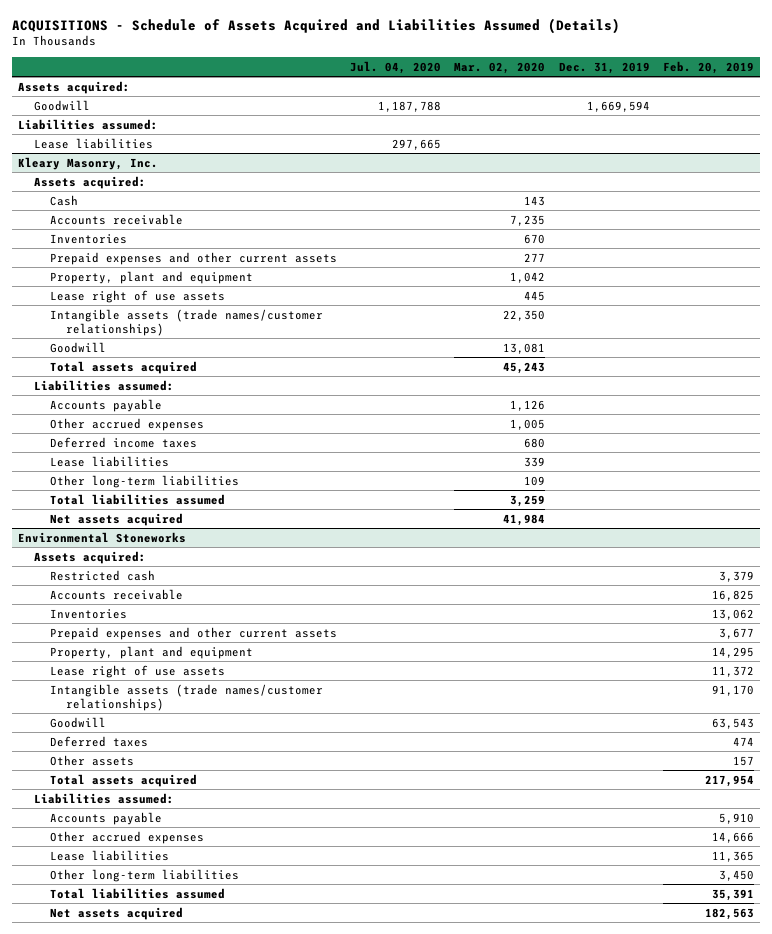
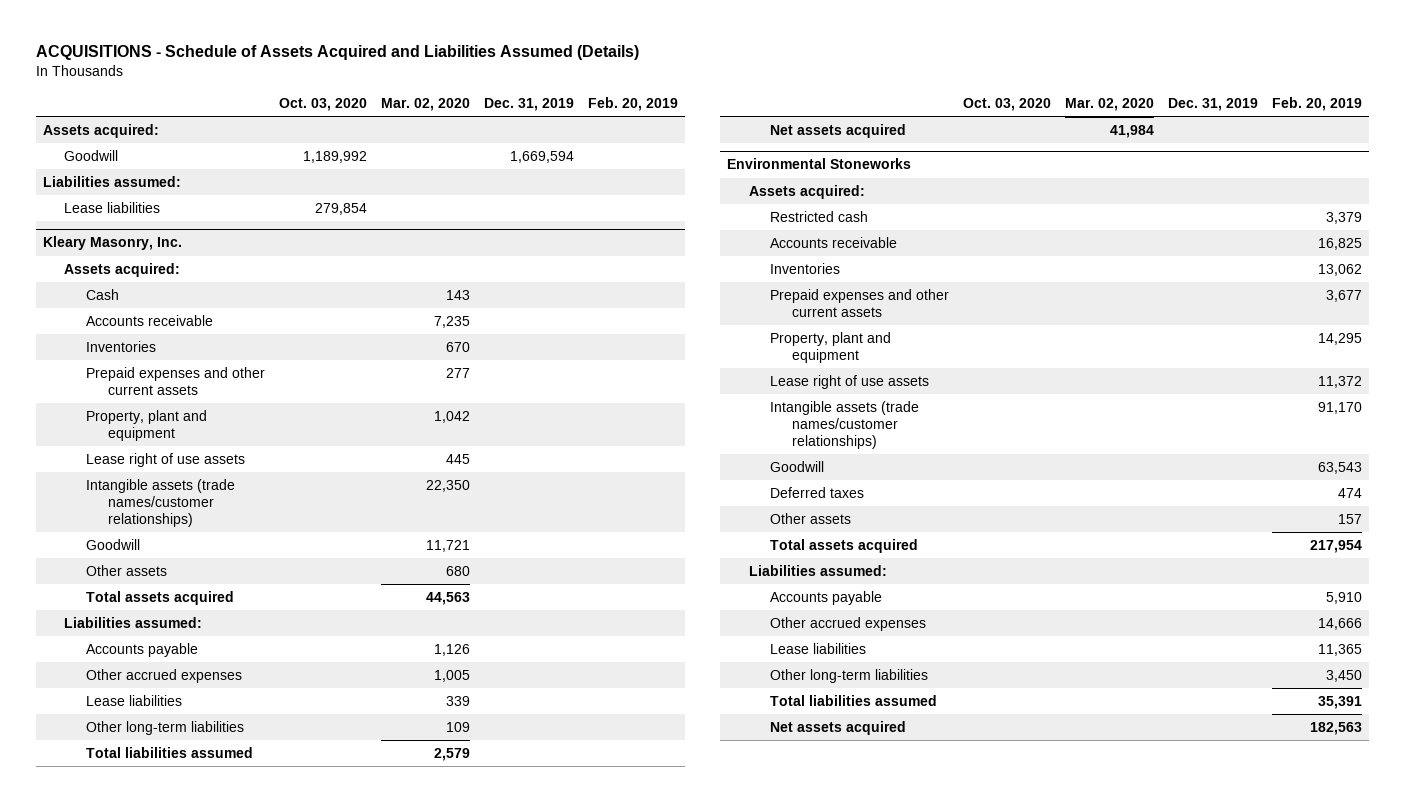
- | Jul. 04, 2020 | Mar. 02, 2020 | Dec. 31, 2019 | Feb. 20, 2019
+ | Oct. 03, 2020 | Mar. 02, 2020 | Dec. 31, 2019 | Feb. 20, 2019
@ Kleary Masonry, Inc.
- Goodwill | | 13,081 | |
- Total assets acquired | | 45,243 | |
+ Goodwill | | 11,721 | |
+ Other assets | | 680 | |
+ Total assets acquired | | 44,563 | |
- Deferred income taxes | | 680 | |
- Total liabilities assumed | | 3,259 | |
+ Total liabilities assumed | | 2,579 | |

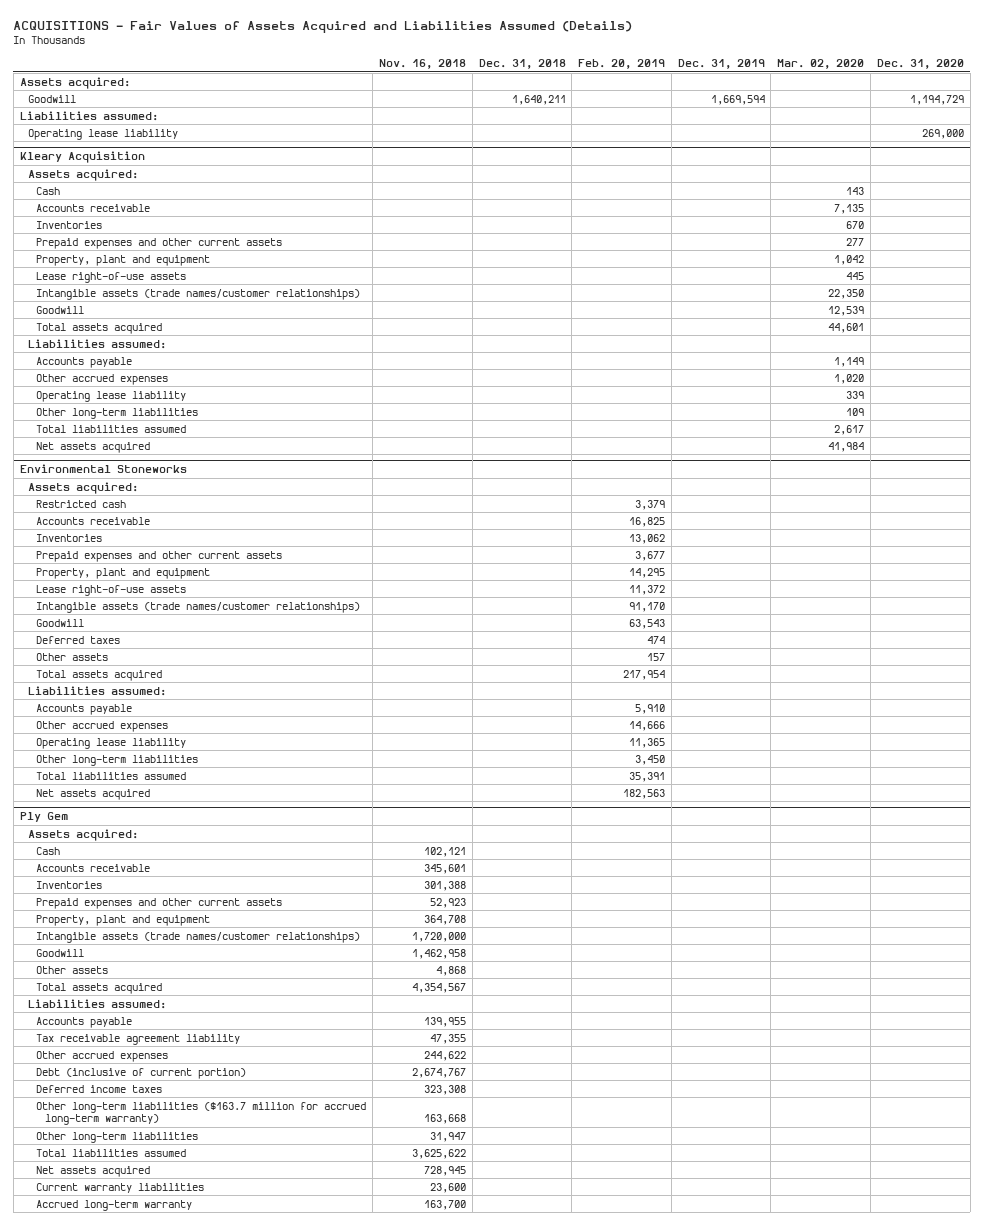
- ACQUISITIONS - Schedule of Assets Acquired and Liabilities Assumed (Details)
+ ACQUISITIONS - Fair Values of Assets Acquired and Liabilities Assumed (Details)
- | Oct. 03, 2020 | Mar. 02, 2020 | Dec. 31, 2019 | Feb. 20, 2019
+ | Nov. 16, 2018 | Dec. 31, 2018 | Feb. 20, 2019 | Dec. 31, 2019 | Mar. 02, 2020 | Dec. 31, 2020
- Lease liabilities | 279,854 | | |
- Kleary Masonry, Inc.
+ Operating lease liability | | | | | | 269,000
+ Kleary Acquisition
- Accounts receivable | | 7,235 | |
+ Accounts receivable | | | | | 7,135 |
- Lease right of use assets | | 445 | |
+ Lease right-of-use assets | | | | | 445 |
- Goodwill | | 11,721 | |
- Other assets | | 680 | |
- Total assets acquired | | 44,563 | |
+ Goodwill | | | | | 12,539 |
+ Total assets acquired | | | | | 44,601 |
- Accounts payable | | 1,126 | |
- Other accrued expenses | | 1,005 | |
- Lease liabilities | | 339 | |
+ Accounts payable | | | | | 1,149 |
+ Other accrued expenses | | | | | 1,020 |
+ Operating lease liability | | | | | 339 |
- Total liabilities assumed | | 2,579 | |
+ Total liabilities assumed | | | | | 2,617 |
@ Environmental Stoneworks
- Lease right of use assets | | | | 11,372
+ Lease right-of-use assets | | | 11,372 | | |
- Lease liabilities | | | | 11,365
+ Operating lease liability | | | 11,365 | | |
+ Ply Gem
+ Assets acquired:
+ Cash | 102,121 | | | | |
+ Accounts receivable | 345,601 | | | | |
+ Inventories | 301,388 | | | | |
+ Prepaid expenses and other current assets | 52,923 | | | | |
+ Property, plant and equipment | 364,708 | | | | |
+ Intangible assets (trade names/customer relationships) | 1,720,000 | | | | |
+ Goodwill | 1,462,958 | | | | |
+ Other assets | 4,868 | | | | |
+ Total assets acquired | 4,354,567 | | | | |
+ Liabilities assumed:
+ Accounts payable | 139,955 | | | | |
+ Tax receivable agreement liability | 47,355 | | | | |
+ Other accrued expenses | 244,622 | | | | |
+ Debt (inclusive of current portion) | 2,674,767 | | | | |
+ Deferred income taxes | 323,308 | | | | |
+ Other long-term liabilities ($163.7 million for accrued long-term warranty) | 163,668 | | | | |
+ Other long-term liabilities | 31,947 | | | | |
+ Total liabilities assumed | 3,625,622 | | | | |
+ Net assets acquired | 728,945 | | | | |
+ Current warranty liabilities | 23,600 | | | | |
+ Accrued long-term warranty | 163,700 | | | | |

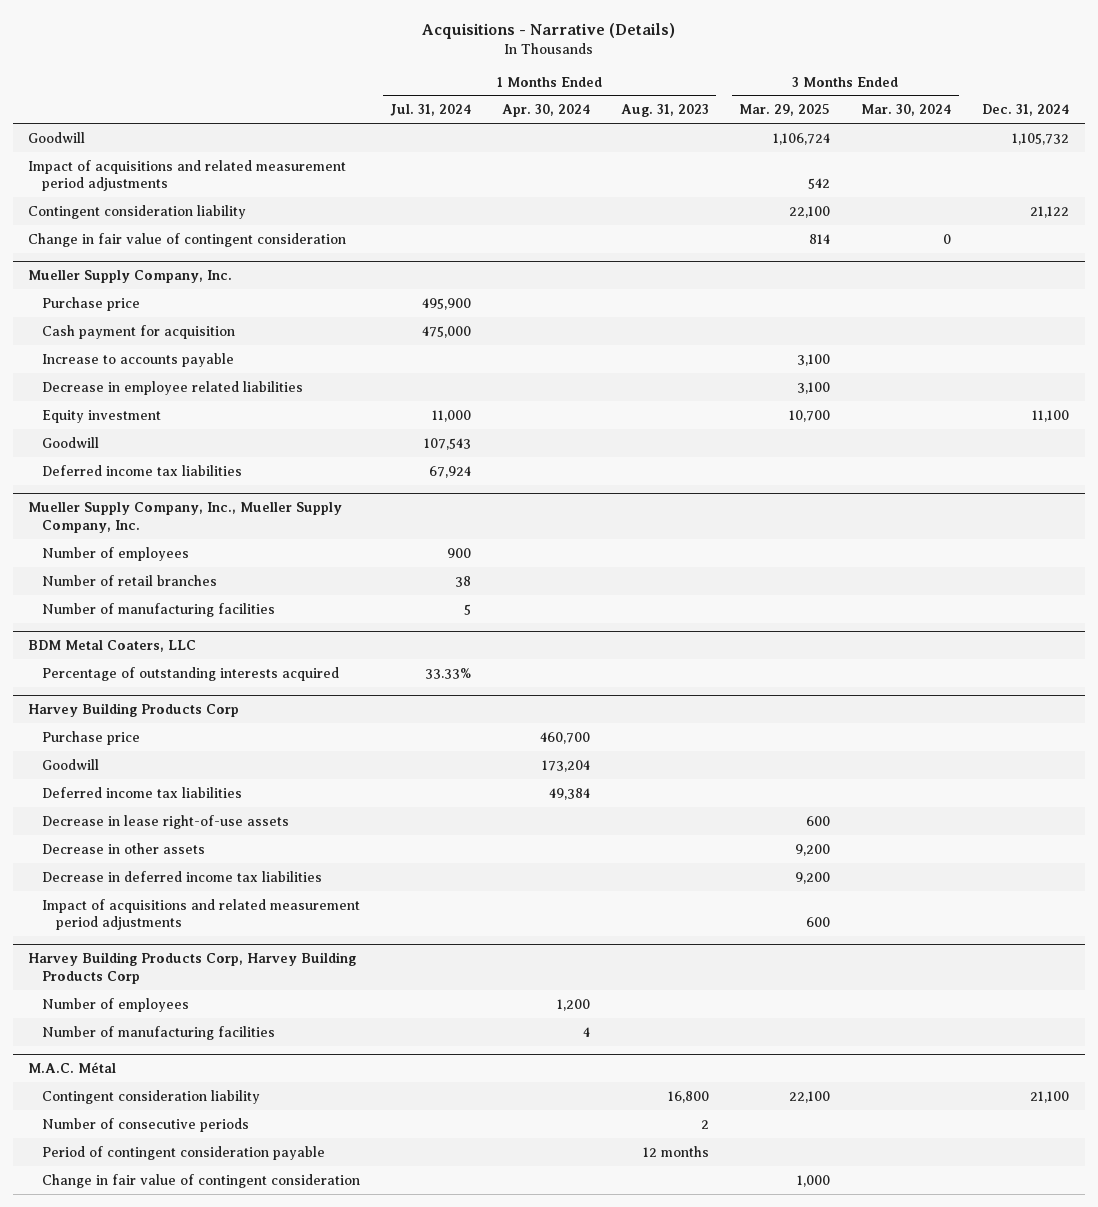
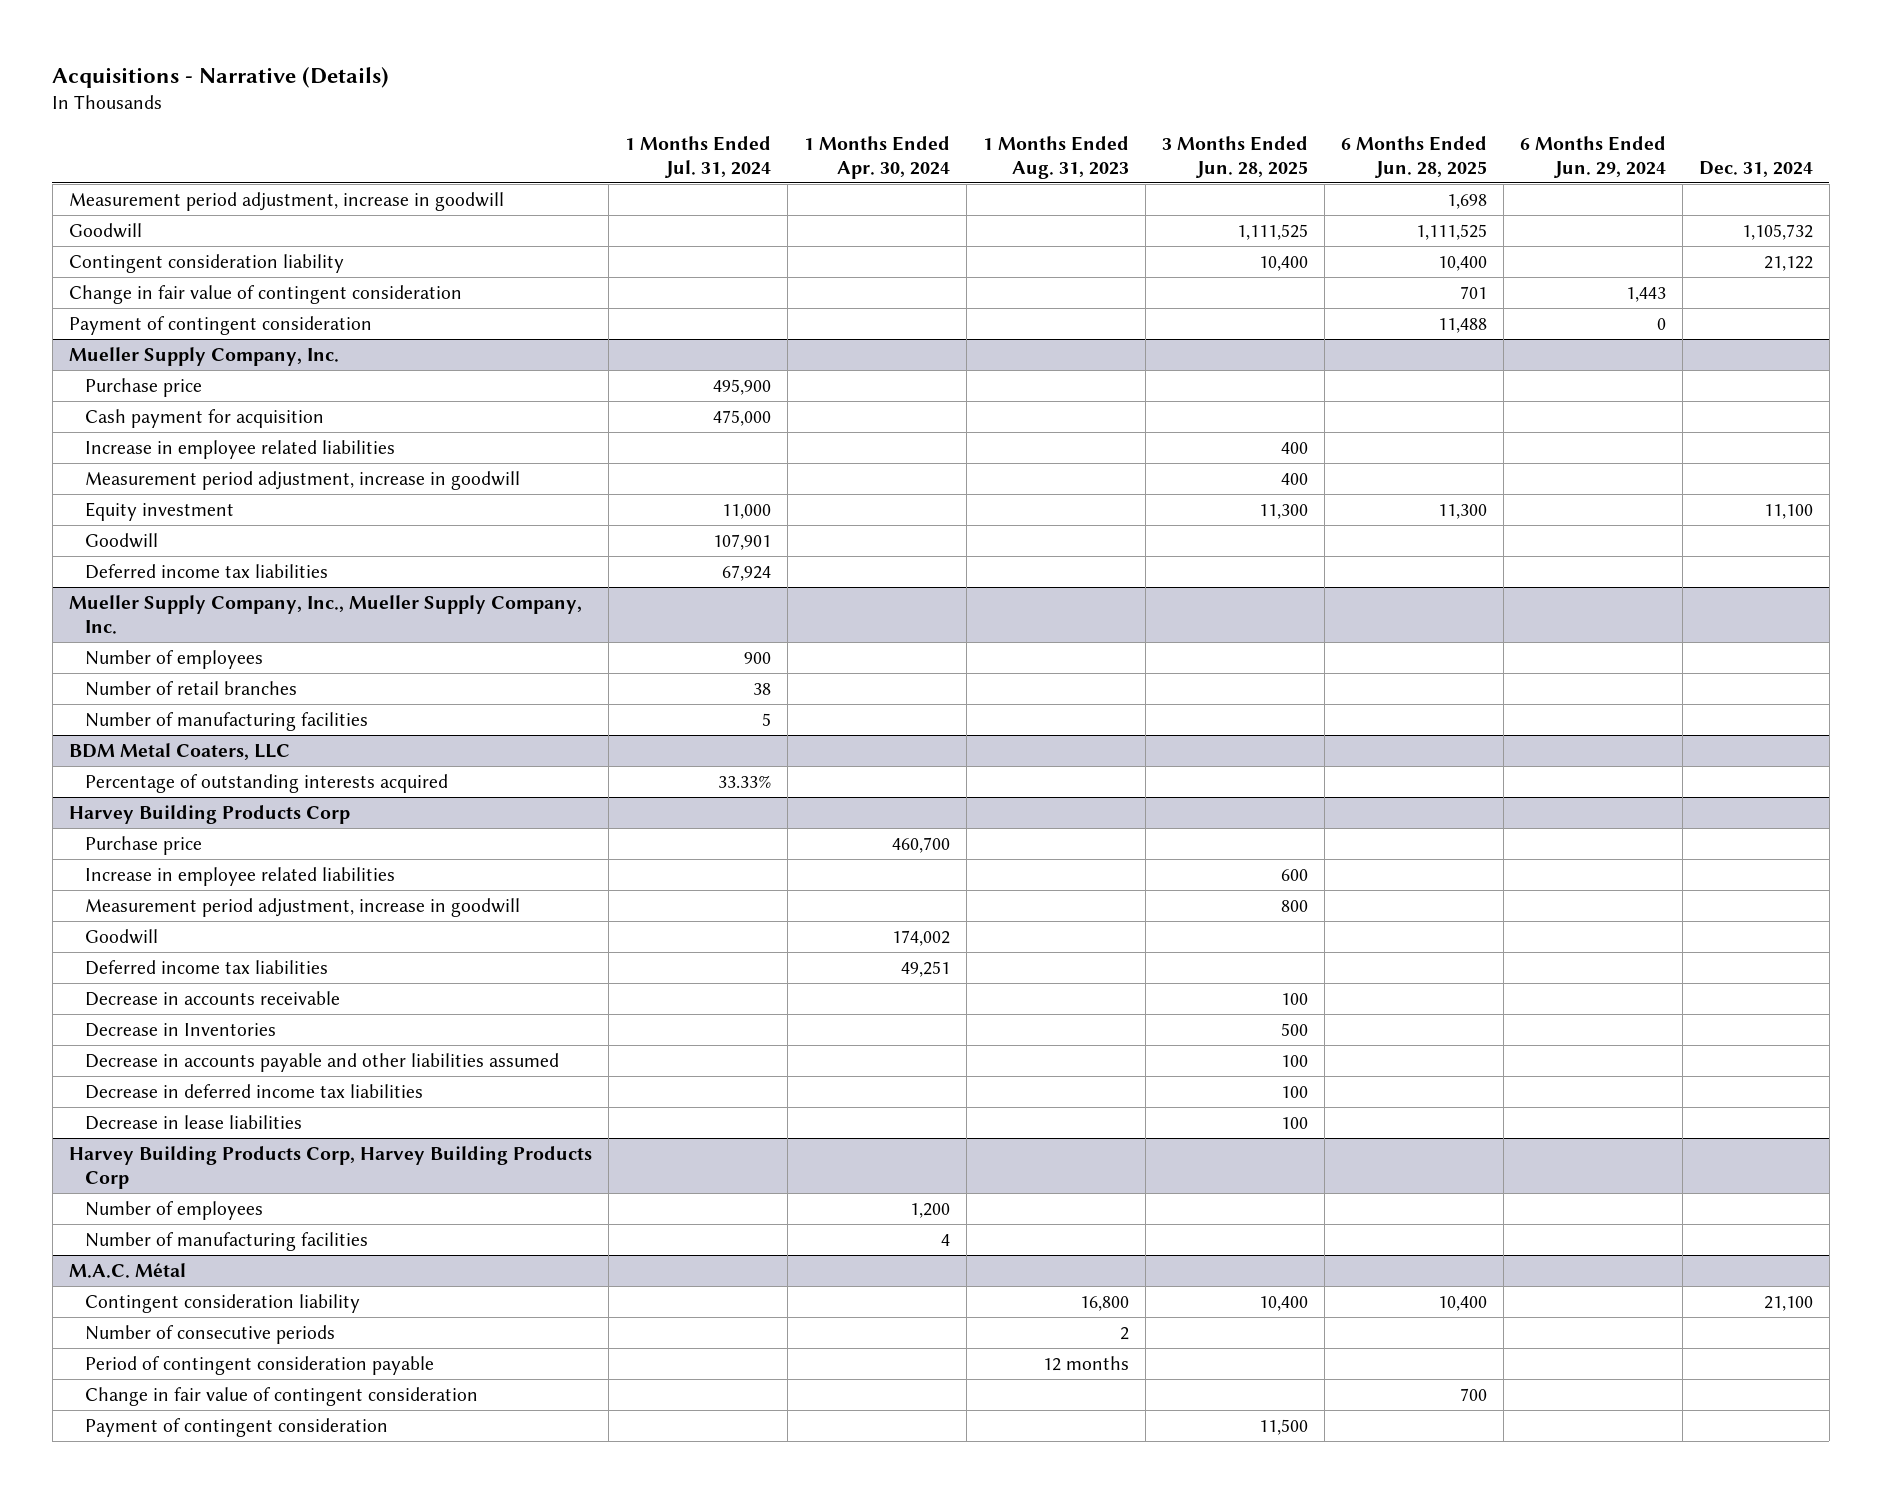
- | 1 Months Ended Jul. 31, 2024 | 1 Months Ended Apr. 30, 2024 | 1 Months Ended Aug. 31, 2023 | 3 Months Ended Mar. 29, 2025 | 3 Months Ended Mar. 30, 2024 | Dec. 31, 2024
+ | 1 Months Ended Jul. 31, 2024 | 1 Months Ended Apr. 30, 2024 | 1 Months Ended Aug. 31, 2023 | 3 Months Ended Jun. 28, 2025 | 6 Months Ended Jun. 28, 2025 | 6 Months Ended Jun. 29, 2024 | Dec. 31, 2024
+ Measurement period adjustment, increase in goodwill | | | | | 1,698 | |
- Impact of acquisitions and related measurement period adjustments | | | | 542 | |
+ Payment of contingent consideration | | | | | 11,488 | 0 |
@ Mueller Supply Company, Inc.
- Increase to accounts payable | | | | 3,100 | |
- Decrease in employee related liabilities | | | | 3,100 | |
+ Increase in employee related liabilities | | | | 400 | | |
+ Measurement period adjustment, increase in goodwill | | | | 400 | | |
- Goodwill | 107,543 | | | | |
+ Goodwill | 107,901 | | | | | |
@ Harvey Building Products Corp
- Goodwill | | 173,204 | | | |
- Deferred income tax liabilities | | 49,384 | | | |
- Decrease in lease right-of-use assets | | | | 600 | |
- Decrease in other assets | | | | 9,200 | |
+ Increase in employee related liabilities | | | | 600 | | |
+ Measurement period adjustment, increase in goodwill | | | | 800 | | |
+ Goodwill | | 174,002 | | | | |
+ Deferred income tax liabilities | | 49,251 | | | | |
+ Decrease in accounts receivable | | | | 100 | | |
+ Decrease in Inventories | | | | 500 | | |
+ Decrease in accounts payable and other liabilities assumed | | | | 100 | | |
- Impact of acquisitions and related measurement period adjustments | | | | 600 | |
+ Decrease in lease liabilities | | | | 100 | | |
@ M.A.C. Métal
+ Payment of contingent consideration | | | | 11,500 | | |

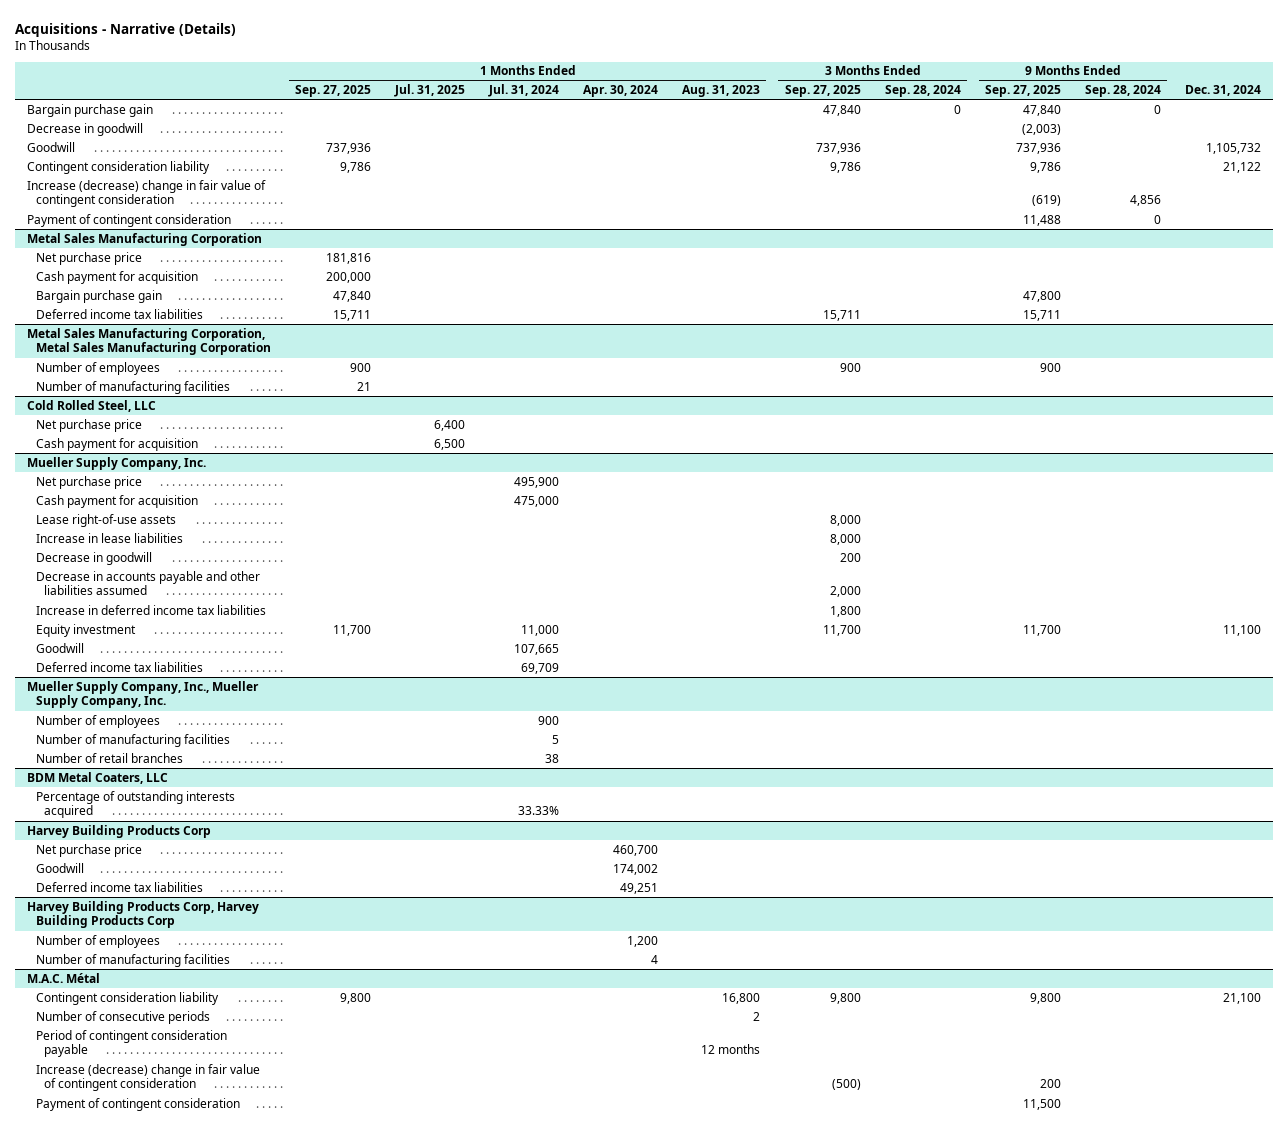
- | 1 Months Ended Jul. 31, 2024 | 1 Months Ended Apr. 30, 2024 | 1 Months Ended Aug. 31, 2023 | 3 Months Ended Jun. 28, 2025 | 6 Months Ended Jun. 28, 2025 | 6 Months Ended Jun. 29, 2024 | Dec. 31, 2024
+ | 1 Months Ended Sep. 27, 2025 | 1 Months Ended Jul. 31, 2025 | 1 Months Ended Jul. 31, 2024 | 1 Months Ended Apr. 30, 2024 | 1 Months Ended Aug. 31, 2023 | 3 Months Ended Sep. 27, 2025 | 3 Months Ended Sep. 28, 2024 | 9 Months Ended Sep. 27, 2025 | 9 Months Ended Sep. 28, 2024 | Dec. 31, 2024
- Measurement period adjustment, increase in goodwill | | | | | 1,698 | |
+ Bargain purchase gain | | | | | | 47,840 | 0 | 47,840 | 0 |
+ Decrease in goodwill | | | | | | | | (2,003) | |
- Change in fair value of contingent consideration | | | | | 701 | 1,443 |
+ Increase (decrease) change in fair value of contingent consideration | | | | | | | | (619) | 4,856 |
+ Metal Sales Manufacturing Corporation
+ Net purchase price | 181,816 | | | | | | | | |
+ Cash payment for acquisition | 200,000 | | | | | | | | |
+ Bargain purchase gain | 47,840 | | | | | | | 47,800 | |
+ Deferred income tax liabilities | 15,711 | | | | | 15,711 | | 15,711 | |
+ Metal Sales Manufacturing Corporation, Metal Sales Manufacturing Corporation
+ Number of employees | 900 | | | | | 900 | | 900 | |
+ Number of manufacturing facilities | 21 | | | | | | | | |
+ Cold Rolled Steel, LLC
+ Net purchase price | | 6,400 | | | | | | | |
+ Cash payment for acquisition | | 6,500 | | | | | | | |
@ Mueller Supply Company, Inc.
- Purchase price | 495,900 | | | | | |
+ Net purchase price | | | 495,900 | | | | | | |
- Increase in employee related liabilities | | | | 400 | | |
- Measurement period adjustment, increase in goodwill | | | | 400 | | |
+ Lease right-of-use assets | | | | | | 8,000 | | | |
+ Increase in lease liabilities | | | | | | 8,000 | | | |
+ Decrease in goodwill | | | | | | 200 | | | |
+ Decrease in accounts payable and other liabilities assumed | | | | | | 2,000 | | | |
+ Increase in deferred income tax liabilities | | | | | | 1,800 | | | |
- Goodwill | 107,901 | | | | | |
- Deferred income tax liabilities | 67,924 | | | | | |
+ Goodwill | | | 107,665 | | | | | | |
+ Deferred income tax liabilities | | | 69,709 | | | | | | |
@ Mueller Supply Company, Inc., Mueller Supply Company, Inc.
moved down: Number of retail branches | | | 38 | | | | | | |
@ Harvey Building Products Corp
- Purchase price | | 460,700 | | | | |
- Increase in employee related liabilities | | | | 600 | | |
- Measurement period adjustment, increase in goodwill | | | | 800 | | |
+ Net purchase price | | | | 460,700 | | | | | |
- Decrease in accounts receivable | | | | 100 | | |
- Decrease in Inventories | | | | 500 | | |
- Decrease in accounts payable and other liabilities assumed | | | | 100 | | |
- Decrease in deferred income tax liabilities | | | | 100 | | |
- Decrease in lease liabilities | | | | 100 | | |
@ M.A.C. Métal
- Change in fair value of contingent consideration | | | | | 700 | |
+ Increase (decrease) change in fair value of contingent consideration | | | | | | (500) | | 200 | |

